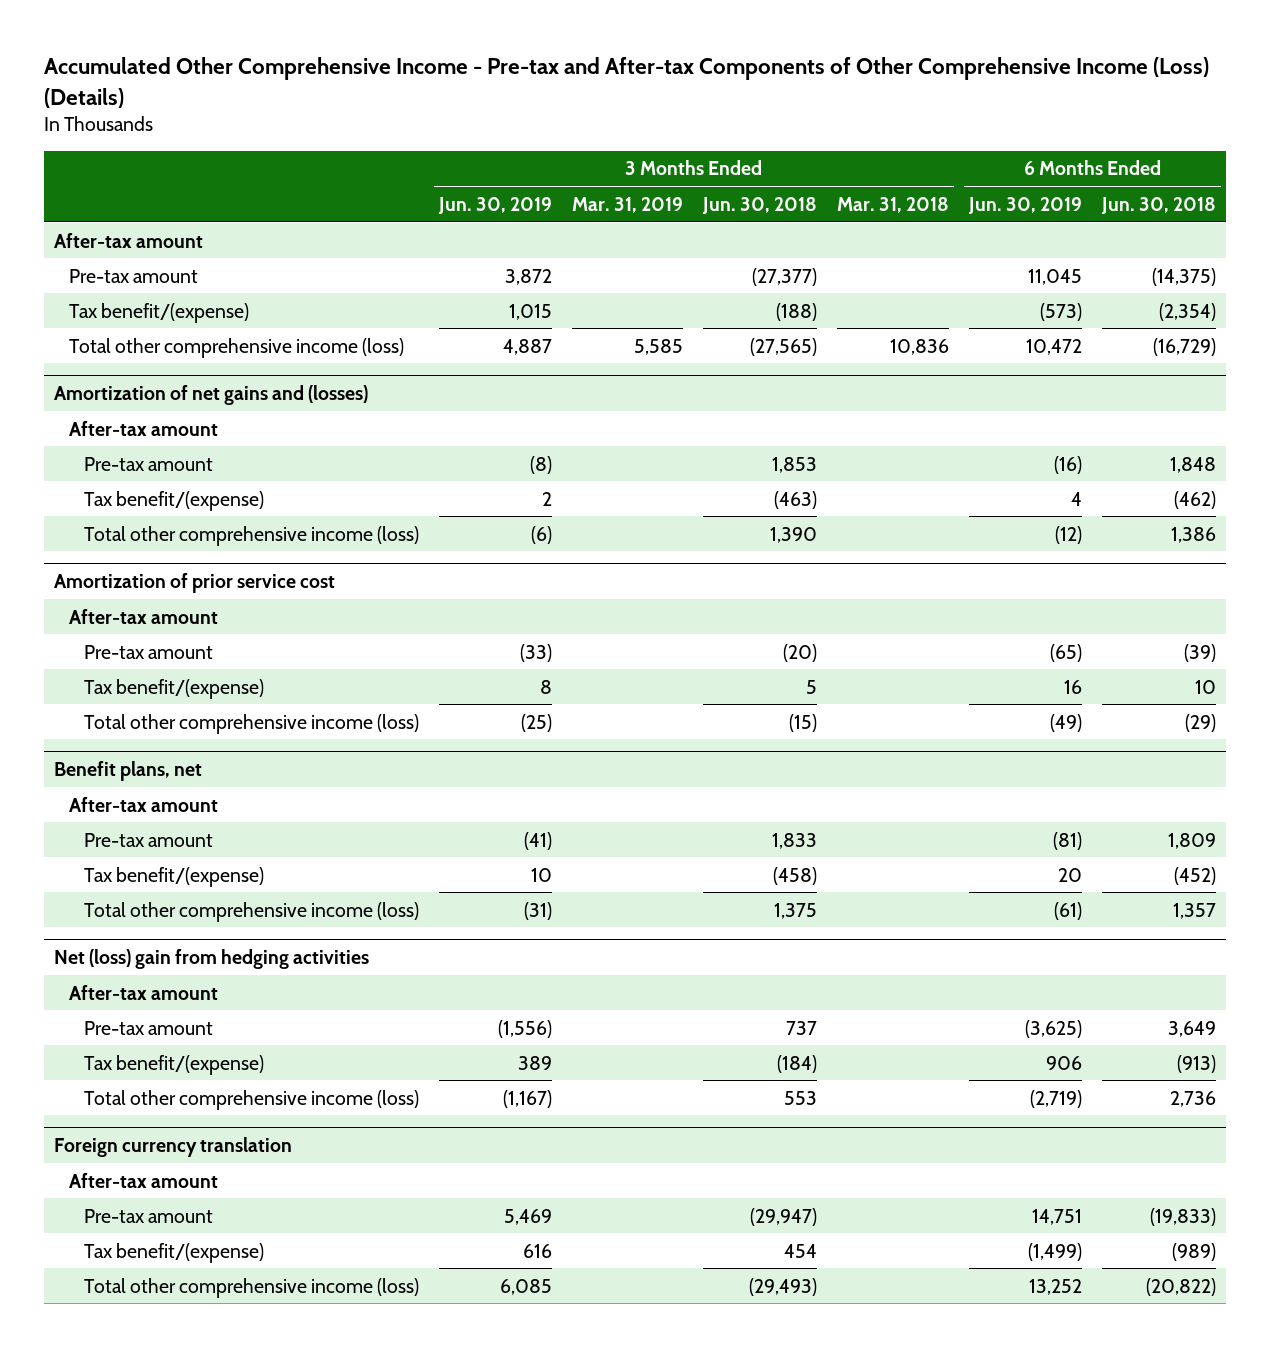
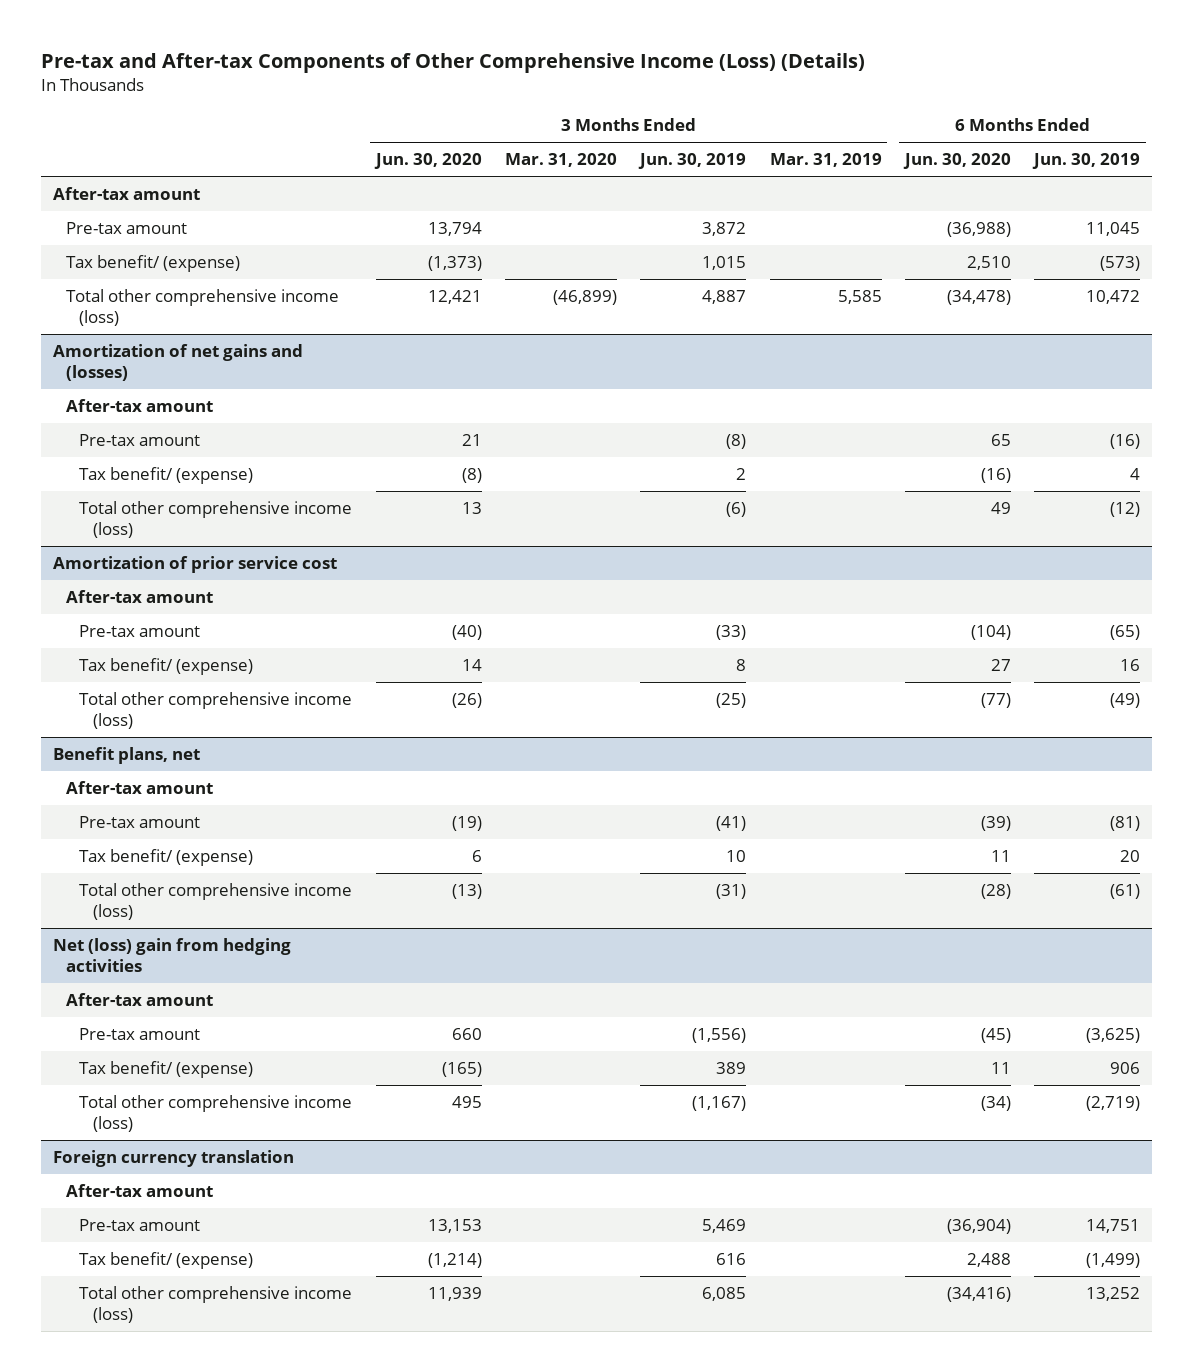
- Accumulated Other Comprehensive Income - Pre-tax and After-tax Components of Other Comprehensive Income (Loss) (Details)
+ Pre-tax and After-tax Components of Other Comprehensive Income (Loss) (Details)
- | 3 Months Ended Jun. 30, 2019 | 3 Months Ended Mar. 31, 2019 | 3 Months Ended Jun. 30, 2018 | 3 Months Ended Mar. 31, 2018 | 6 Months Ended Jun. 30, 2019 | 6 Months Ended Jun. 30, 2018
+ | 3 Months Ended Jun. 30, 2020 | 3 Months Ended Mar. 31, 2020 | 3 Months Ended Jun. 30, 2019 | 3 Months Ended Mar. 31, 2019 | 6 Months Ended Jun. 30, 2020 | 6 Months Ended Jun. 30, 2019
- Tax benefit/(expense) | 1,015 | | (188) | | (573) | (2,354)
+ Tax benefit/ (expense) | (1,373) | | 1,015 | | 2,510 | (573)
@ Amortization of net gains and (losses)
- Tax benefit/(expense) | 2 | | (463) | | 4 | (462)
+ Tax benefit/ (expense) | (8) | | 2 | | (16) | 4
@ Amortization of prior service cost
- Tax benefit/(expense) | 8 | | 5 | | 16 | 10
+ Tax benefit/ (expense) | 14 | | 8 | | 27 | 16
@ Benefit plans, net
- Tax benefit/(expense) | 10 | | (458) | | 20 | (452)
+ Tax benefit/ (expense) | 6 | | 10 | | 11 | 20
@ Net (loss) gain from hedging activities
- Tax benefit/(expense) | 389 | | (184) | | 906 | (913)
+ Tax benefit/ (expense) | (165) | | 389 | | 11 | 906
@ Foreign currency translation
- Tax benefit/(expense) | 616 | | 454 | | (1,499) | (989)
+ Tax benefit/ (expense) | (1,214) | | 616 | | 2,488 | (1,499)

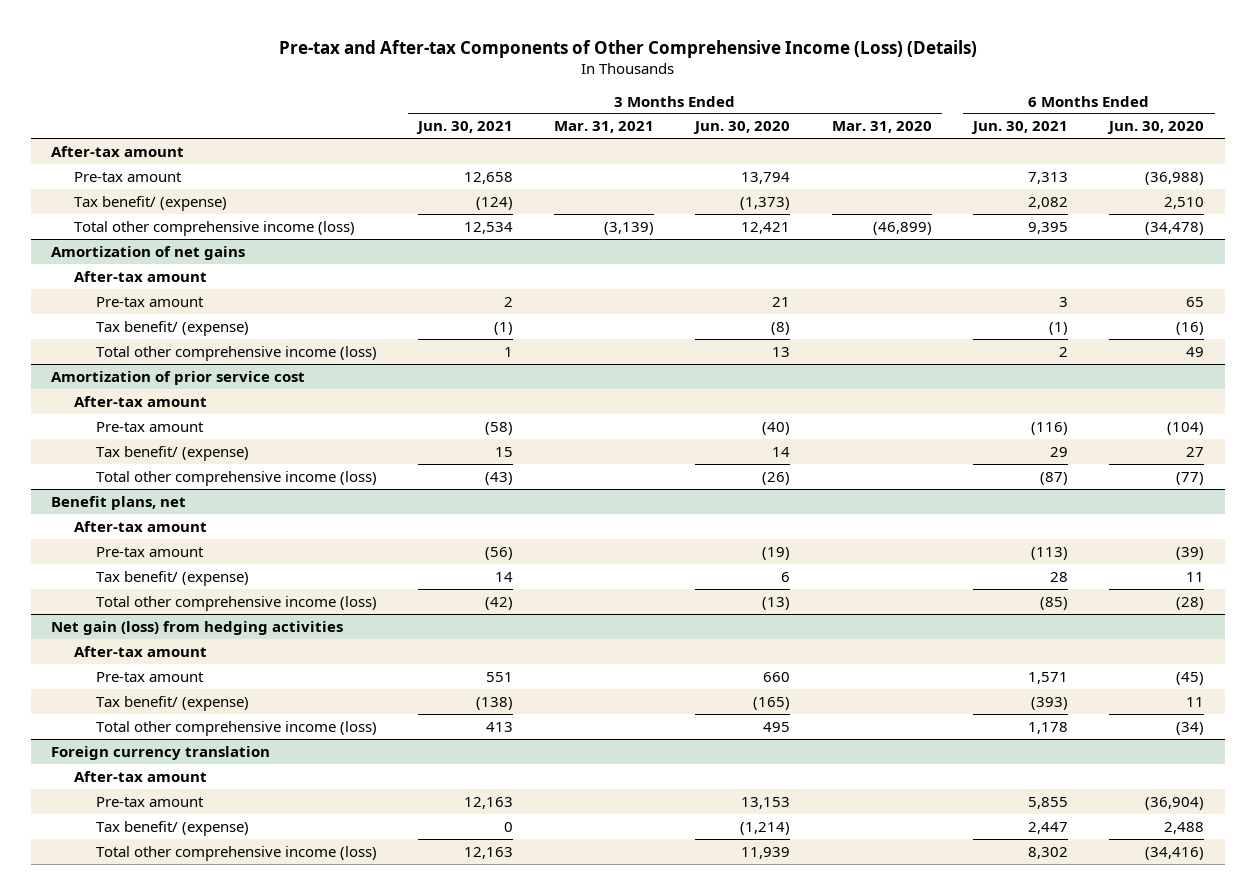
- | 3 Months Ended Jun. 30, 2020 | 3 Months Ended Mar. 31, 2020 | 3 Months Ended Jun. 30, 2019 | 3 Months Ended Mar. 31, 2019 | 6 Months Ended Jun. 30, 2020 | 6 Months Ended Jun. 30, 2019
+ | 3 Months Ended Jun. 30, 2021 | 3 Months Ended Mar. 31, 2021 | 3 Months Ended Jun. 30, 2020 | 3 Months Ended Mar. 31, 2020 | 6 Months Ended Jun. 30, 2021 | 6 Months Ended Jun. 30, 2020
- Amortization of net gains and (losses)
+ Amortization of net gains
- Net (loss) gain from hedging activities
+ Net gain (loss) from hedging activities

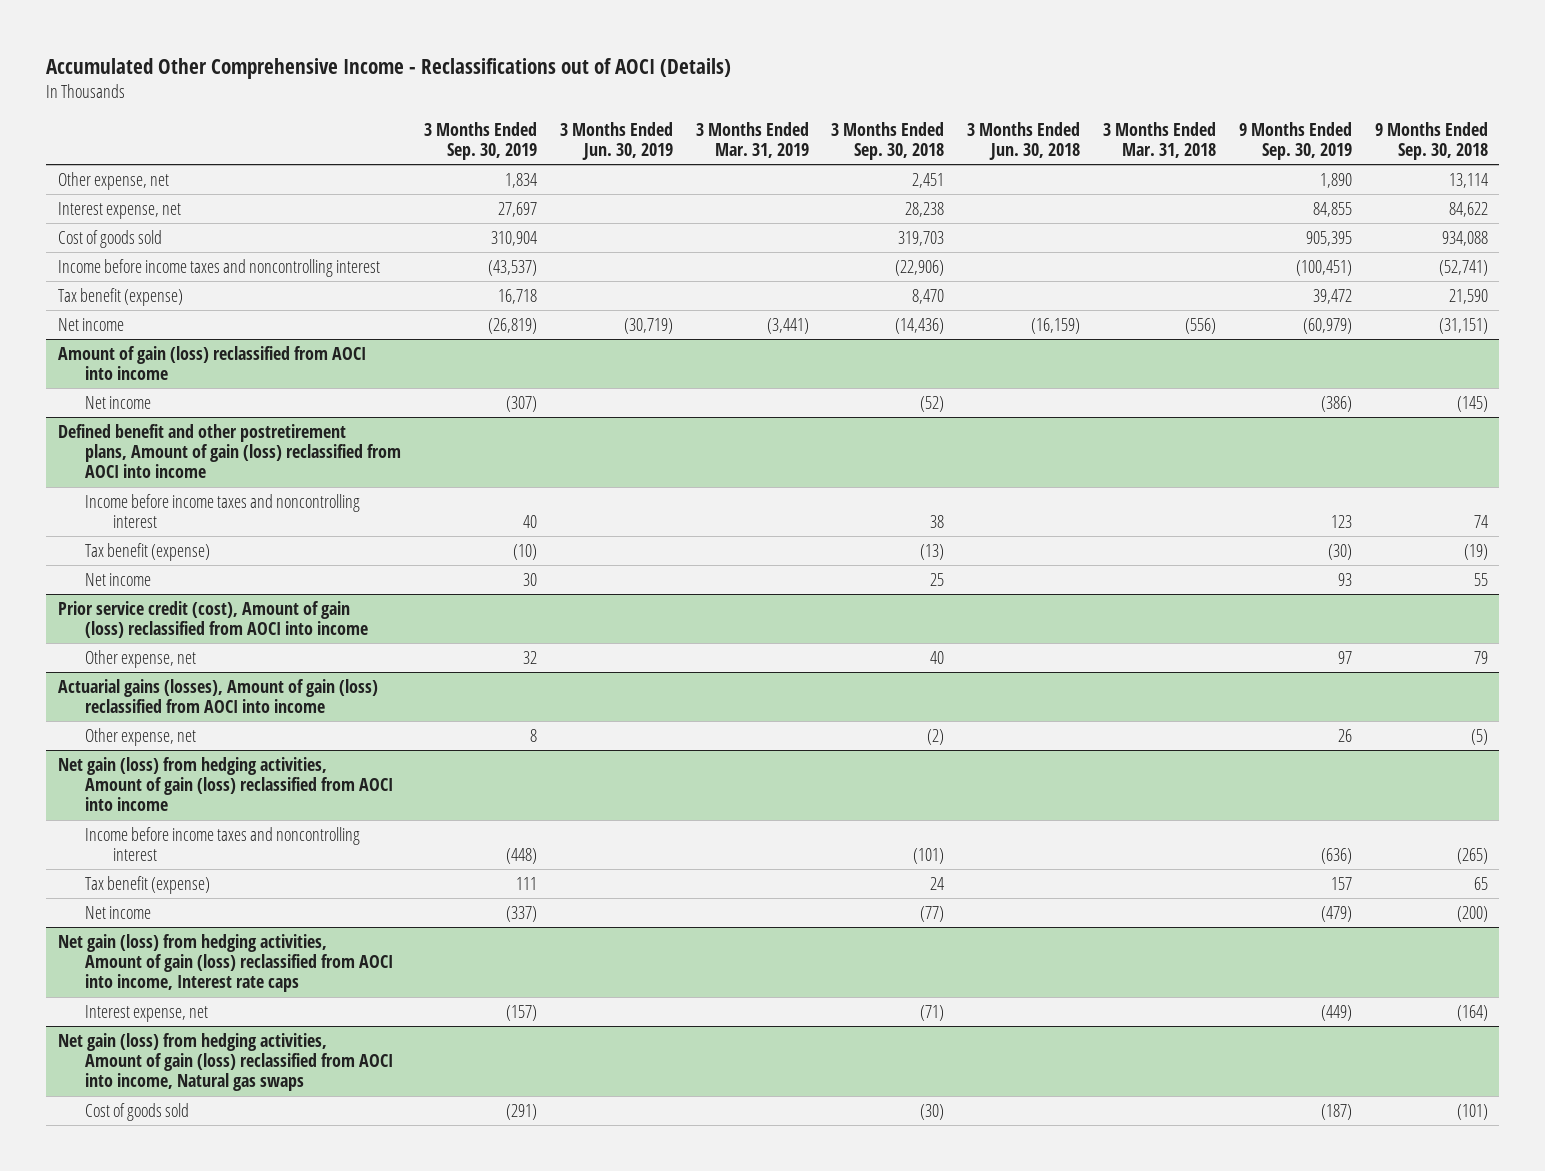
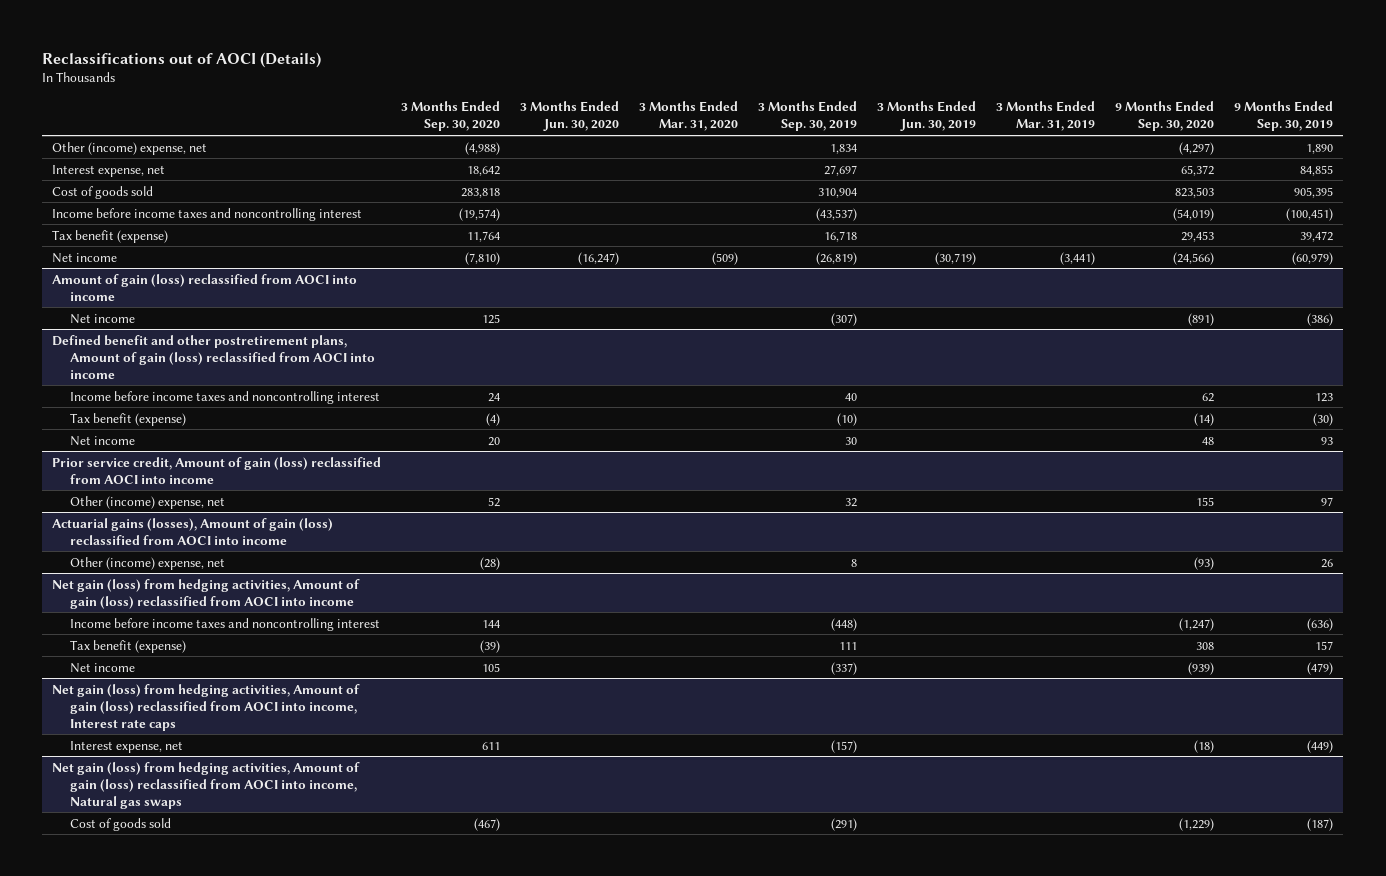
- Accumulated Other Comprehensive Income - Reclassifications out of AOCI (Details)
+ Reclassifications out of AOCI (Details)
- | 3 Months Ended Sep. 30, 2019 | 3 Months Ended Jun. 30, 2019 | 3 Months Ended Mar. 31, 2019 | 3 Months Ended Sep. 30, 2018 | 3 Months Ended Jun. 30, 2018 | 3 Months Ended Mar. 31, 2018 | 9 Months Ended Sep. 30, 2019 | 9 Months Ended Sep. 30, 2018
+ | 3 Months Ended Sep. 30, 2020 | 3 Months Ended Jun. 30, 2020 | 3 Months Ended Mar. 31, 2020 | 3 Months Ended Sep. 30, 2019 | 3 Months Ended Jun. 30, 2019 | 3 Months Ended Mar. 31, 2019 | 9 Months Ended Sep. 30, 2020 | 9 Months Ended Sep. 30, 2019
- Other expense, net | 1,834 | | | 2,451 | | | 1,890 | 13,114
+ Other (income) expense, net | (4,988) | | | 1,834 | | | (4,297) | 1,890
- Prior service credit (cost), Amount of gain (loss) reclassified from AOCI into income
- Other expense, net | 32 | | | 40 | | | 97 | 79
+ Prior service credit, Amount of gain (loss) reclassified from AOCI into income
+ Other (income) expense, net | 52 | | | 32 | | | 155 | 97
@ Actuarial gains (losses), Amount of gain (loss) reclassified from AOCI into income
- Other expense, net | 8 | | | (2) | | | 26 | (5)
+ Other (income) expense, net | (28) | | | 8 | | | (93) | 26

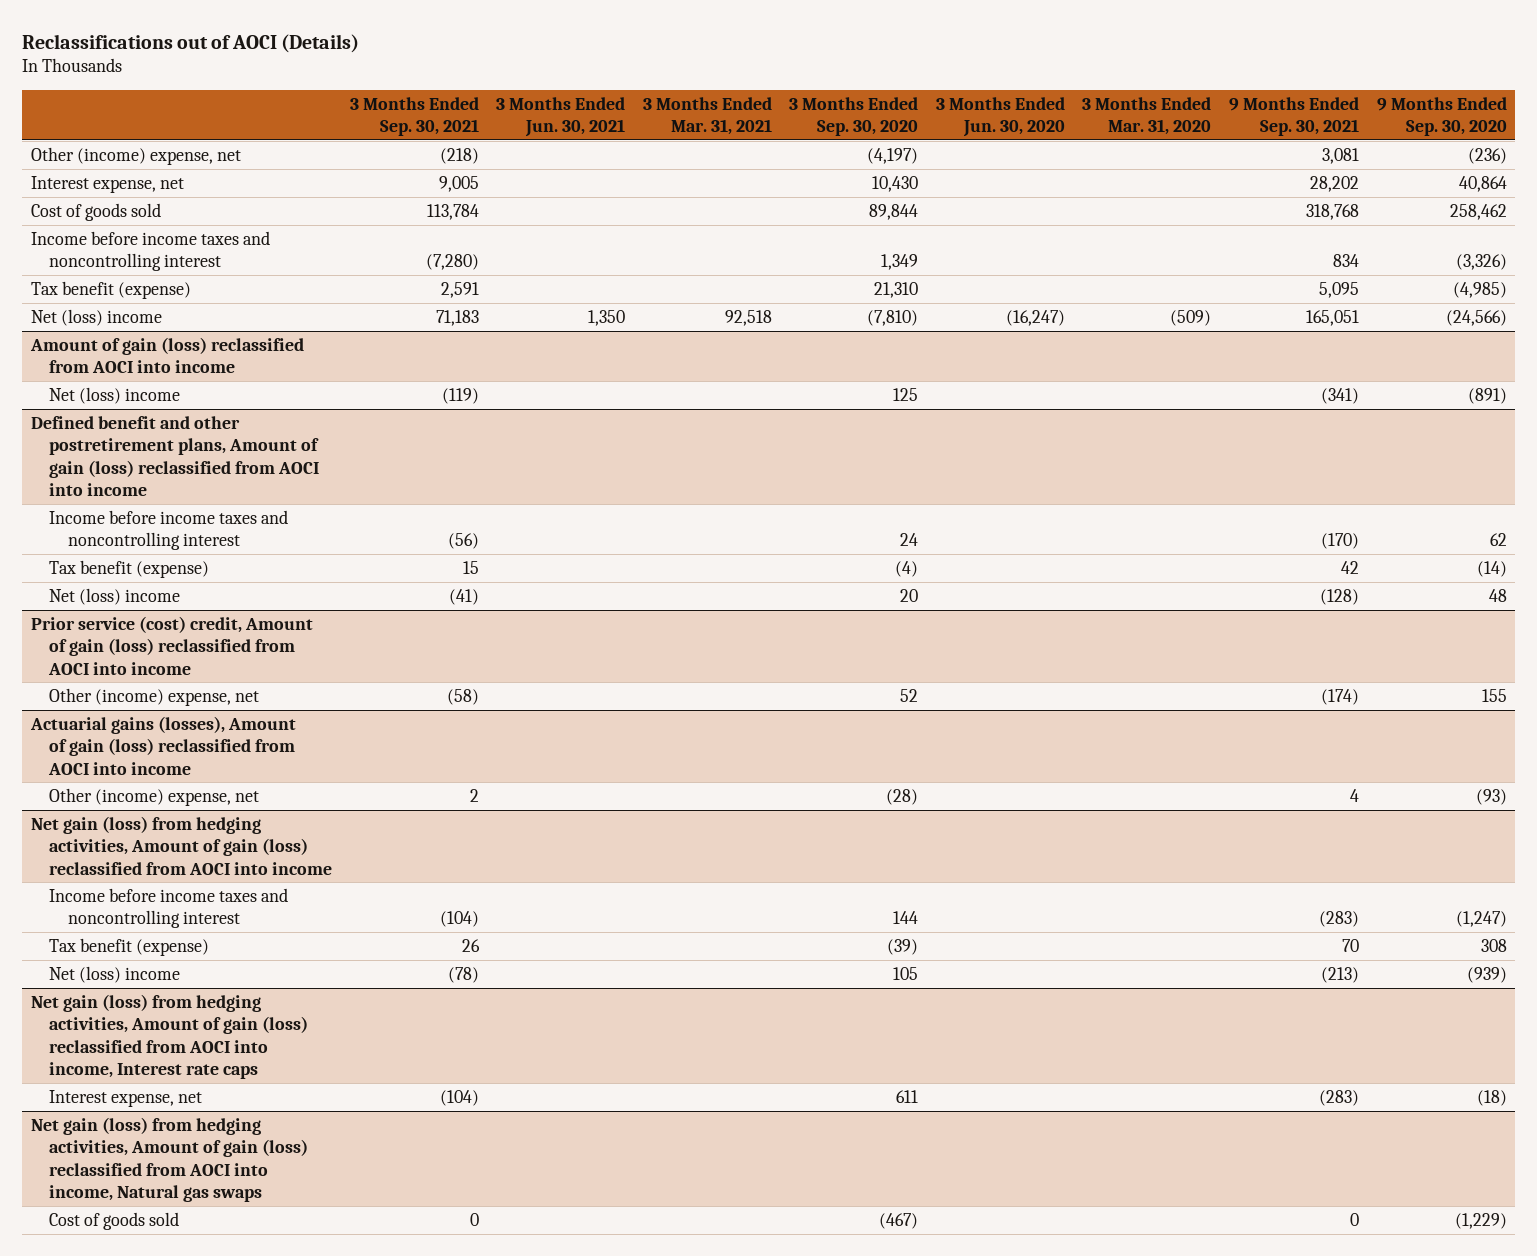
- | 3 Months Ended Sep. 30, 2020 | 3 Months Ended Jun. 30, 2020 | 3 Months Ended Mar. 31, 2020 | 3 Months Ended Sep. 30, 2019 | 3 Months Ended Jun. 30, 2019 | 3 Months Ended Mar. 31, 2019 | 9 Months Ended Sep. 30, 2020 | 9 Months Ended Sep. 30, 2019
+ | 3 Months Ended Sep. 30, 2021 | 3 Months Ended Jun. 30, 2021 | 3 Months Ended Mar. 31, 2021 | 3 Months Ended Sep. 30, 2020 | 3 Months Ended Jun. 30, 2020 | 3 Months Ended Mar. 31, 2020 | 9 Months Ended Sep. 30, 2021 | 9 Months Ended Sep. 30, 2020
- Other (income) expense, net | (4,988) | | | 1,834 | | | (4,297) | 1,890
- Interest expense, net | 18,642 | | | 27,697 | | | 65,372 | 84,855
- Cost of goods sold | 283,818 | | | 310,904 | | | 823,503 | 905,395
- Income before income taxes and noncontrolling interest | (19,574) | | | (43,537) | | | (54,019) | (100,451)
- Tax benefit (expense) | 11,764 | | | 16,718 | | | 29,453 | 39,472
- Net income | (7,810) | (16,247) | (509) | (26,819) | (30,719) | (3,441) | (24,566) | (60,979)
+ Other (income) expense, net | (218) | | | (4,197) | | | 3,081 | (236)
+ Interest expense, net | 9,005 | | | 10,430 | | | 28,202 | 40,864
+ Cost of goods sold | 113,784 | | | 89,844 | | | 318,768 | 258,462
+ Income before income taxes and noncontrolling interest | (7,280) | | | 1,349 | | | 834 | (3,326)
+ Tax benefit (expense) | 2,591 | | | 21,310 | | | 5,095 | (4,985)
+ Net (loss) income | 71,183 | 1,350 | 92,518 | (7,810) | (16,247) | (509) | 165,051 | (24,566)
@ Amount of gain (loss) reclassified from AOCI into income
- Net income | 125 | | | (307) | | | (891) | (386)
+ Net (loss) income | (119) | | | 125 | | | (341) | (891)
@ Defined benefit and other postretirement plans, Amount of gain (loss) reclassified from AOCI into income
- Net income | 20 | | | 30 | | | 48 | 93
- Prior service credit, Amount of gain (loss) reclassified from AOCI into income
@ Defined benefit and other postretirement plans, Amount of gain (loss) reclassified from AOCI into income
+ Net (loss) income | (41) | | | 20 | | | (128) | 48
+ Prior service (cost) credit, Amount of gain (loss) reclassified from AOCI into income
@ Net gain (loss) from hedging activities, Amount of gain (loss) reclassified from AOCI into income
- Net income | 105 | | | (337) | | | (939) | (479)
+ Net (loss) income | (78) | | | 105 | | | (213) | (939)

